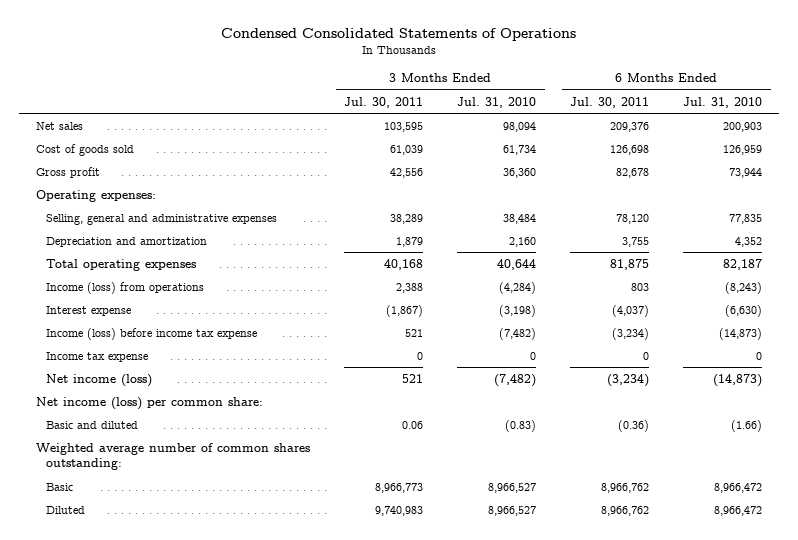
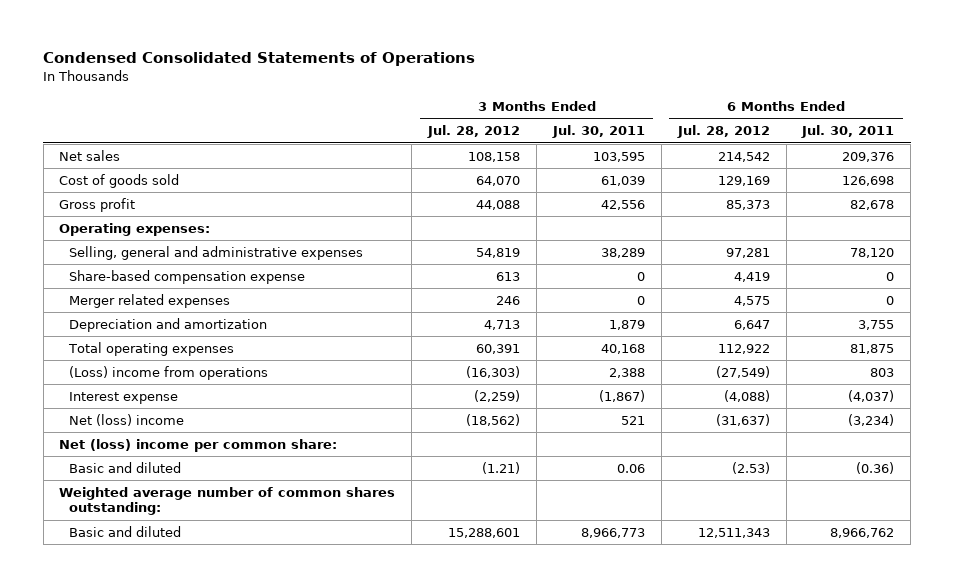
- | 3 Months Ended Jul. 30, 2011 | 3 Months Ended Jul. 31, 2010 | 6 Months Ended Jul. 30, 2011 | 6 Months Ended Jul. 31, 2010
+ | 3 Months Ended Jul. 28, 2012 | 3 Months Ended Jul. 30, 2011 | 6 Months Ended Jul. 28, 2012 | 6 Months Ended Jul. 30, 2011
+ Share-based compensation expense | 613 | 0 | 4,419 | 0
+ Merger related expenses | 246 | 0 | 4,575 | 0
- Income (loss) from operations | 2,388 | (4,284) | 803 | (8,243)
+ (Loss) income from operations | (16,303) | 2,388 | (27,549) | 803
- Income (loss) before income tax expense | 521 | (7,482) | (3,234) | (14,873)
- Income tax expense | 0 | 0 | 0 | 0
- Net income (loss) | 521 | (7,482) | (3,234) | (14,873)
- Net income (loss) per common share:
+ Net (loss) income | (18,562) | 521 | (31,637) | (3,234)
+ Net (loss) income per common share:
- Basic | 8,966,773 | 8,966,527 | 8,966,762 | 8,966,472
- Diluted | 9,740,983 | 8,966,527 | 8,966,762 | 8,966,472
+ Basic and diluted | 15,288,601 | 8,966,773 | 12,511,343 | 8,966,762

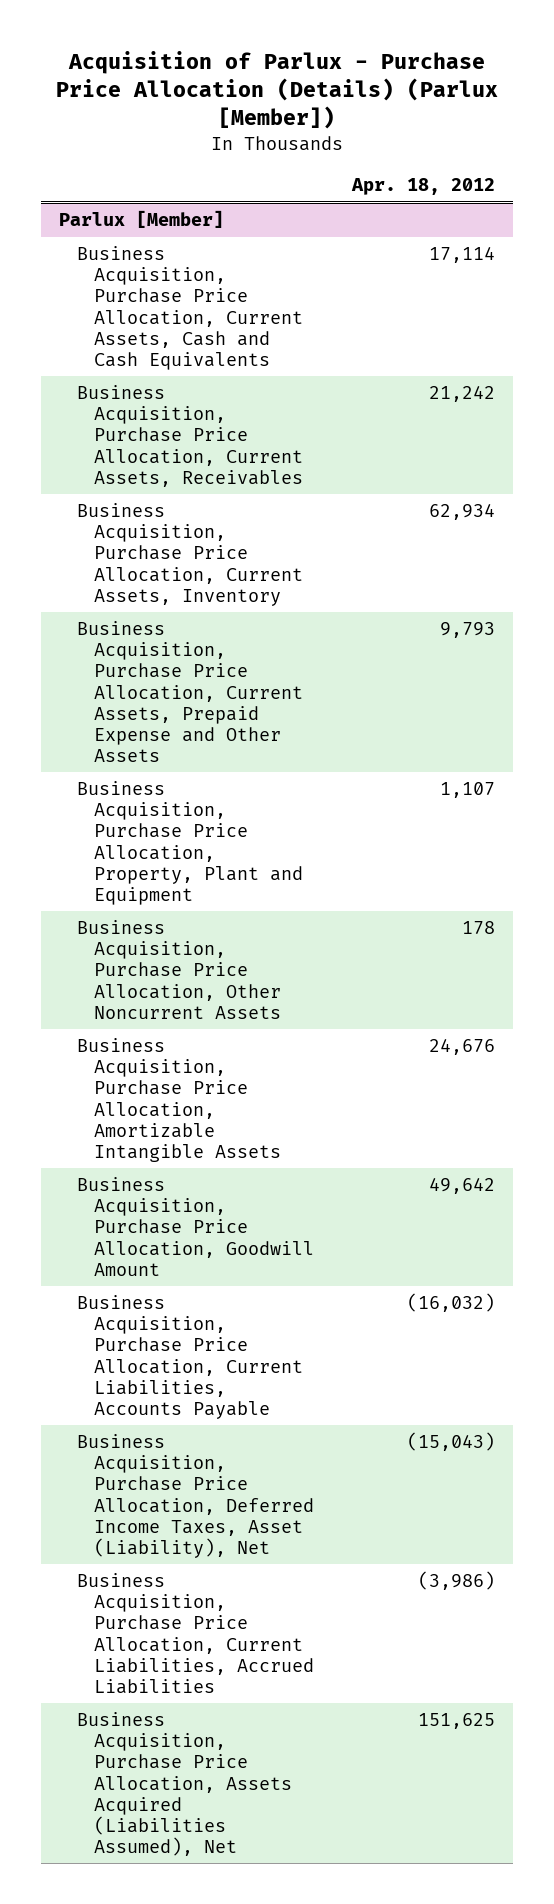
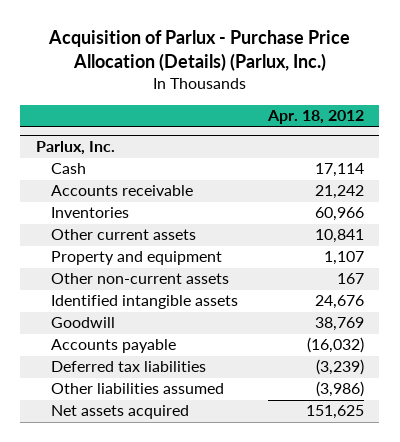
- Acquisition of Parlux - Purchase Price Allocation (Details) (Parlux [Member])
+ Acquisition of Parlux - Purchase Price Allocation (Details) (Parlux, Inc.)
- Parlux [Member]
- Business Acquisition, Purchase Price Allocation, Current Assets, Cash and Cash Equivalents | 17,114
- Business Acquisition, Purchase Price Allocation, Current Assets, Receivables | 21,242
- Business Acquisition, Purchase Price Allocation, Current Assets, Inventory | 62,934
- Business Acquisition, Purchase Price Allocation, Current Assets, Prepaid Expense and Other Assets | 9,793
- Business Acquisition, Purchase Price Allocation, Property, Plant and Equipment | 1,107
- Business Acquisition, Purchase Price Allocation, Other Noncurrent Assets | 178
- Business Acquisition, Purchase Price Allocation, Amortizable Intangible Assets | 24,676
- Business Acquisition, Purchase Price Allocation, Goodwill Amount | 49,642
- Business Acquisition, Purchase Price Allocation, Current Liabilities, Accounts Payable | (16,032)
- Business Acquisition, Purchase Price Allocation, Deferred Income Taxes, Asset (Liability), Net | (15,043)
- Business Acquisition, Purchase Price Allocation, Current Liabilities, Accrued Liabilities | (3,986)
- Business Acquisition, Purchase Price Allocation, Assets Acquired (Liabilities Assumed), Net | 151,625
+ Parlux, Inc.
+ Cash | 17,114
+ Accounts receivable | 21,242
+ Inventories | 60,966
+ Other current assets | 10,841
+ Property and equipment | 1,107
+ Other non-current assets | 167
+ Identified intangible assets | 24,676
+ Goodwill | 38,769
+ Accounts payable | (16,032)
+ Deferred tax liabilities | (3,239)
+ Other liabilities assumed | (3,986)
+ Net assets acquired | 151,625

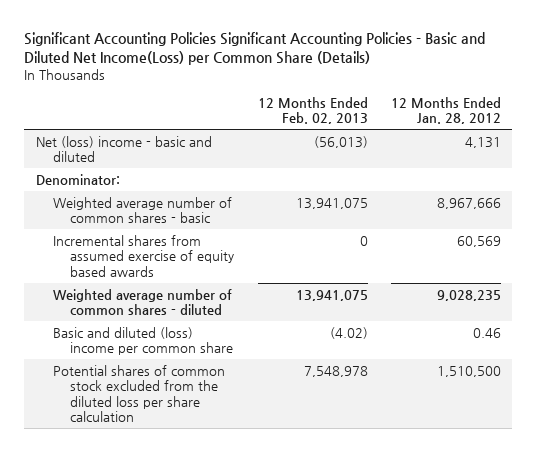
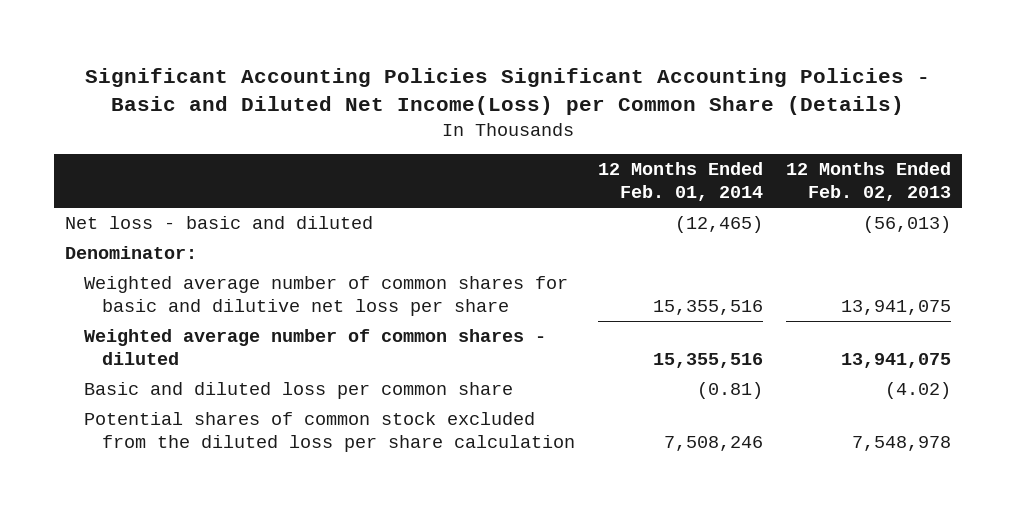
- | 12 Months Ended Feb. 02, 2013 | 12 Months Ended Jan. 28, 2012
+ | 12 Months Ended Feb. 01, 2014 | 12 Months Ended Feb. 02, 2013
- Net (loss) income - basic and diluted | (56,013) | 4,131
+ Net loss - basic and diluted | (12,465) | (56,013)
- Weighted average number of common shares - basic | 13,941,075 | 8,967,666
- Incremental shares from assumed exercise of equity based awards | 0 | 60,569
+ Weighted average number of common shares for basic and dilutive net loss per share | 15,355,516 | 13,941,075
- Basic and diluted (loss) income per common share | (4.02) | 0.46
+ Basic and diluted loss per common share | (0.81) | (4.02)

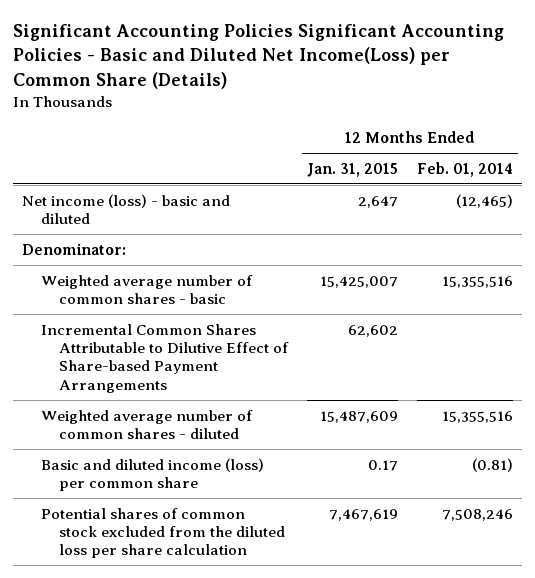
- | 12 Months Ended Feb. 01, 2014 | 12 Months Ended Feb. 02, 2013
+ | 12 Months Ended Jan. 31, 2015 | 12 Months Ended Feb. 01, 2014
- Net loss - basic and diluted | (12,465) | (56,013)
+ Net income (loss) - basic and diluted | 2,647 | (12,465)
- Weighted average number of common shares for basic and dilutive net loss per share | 15,355,516 | 13,941,075
+ Weighted average number of common shares - basic | 15,425,007 | 15,355,516
+ Incremental Common Shares Attributable to Dilutive Effect of Share-based Payment Arrangements | 62,602 |
- Basic and diluted loss per common share | (0.81) | (4.02)
+ Basic and diluted income (loss) per common share | 0.17 | (0.81)

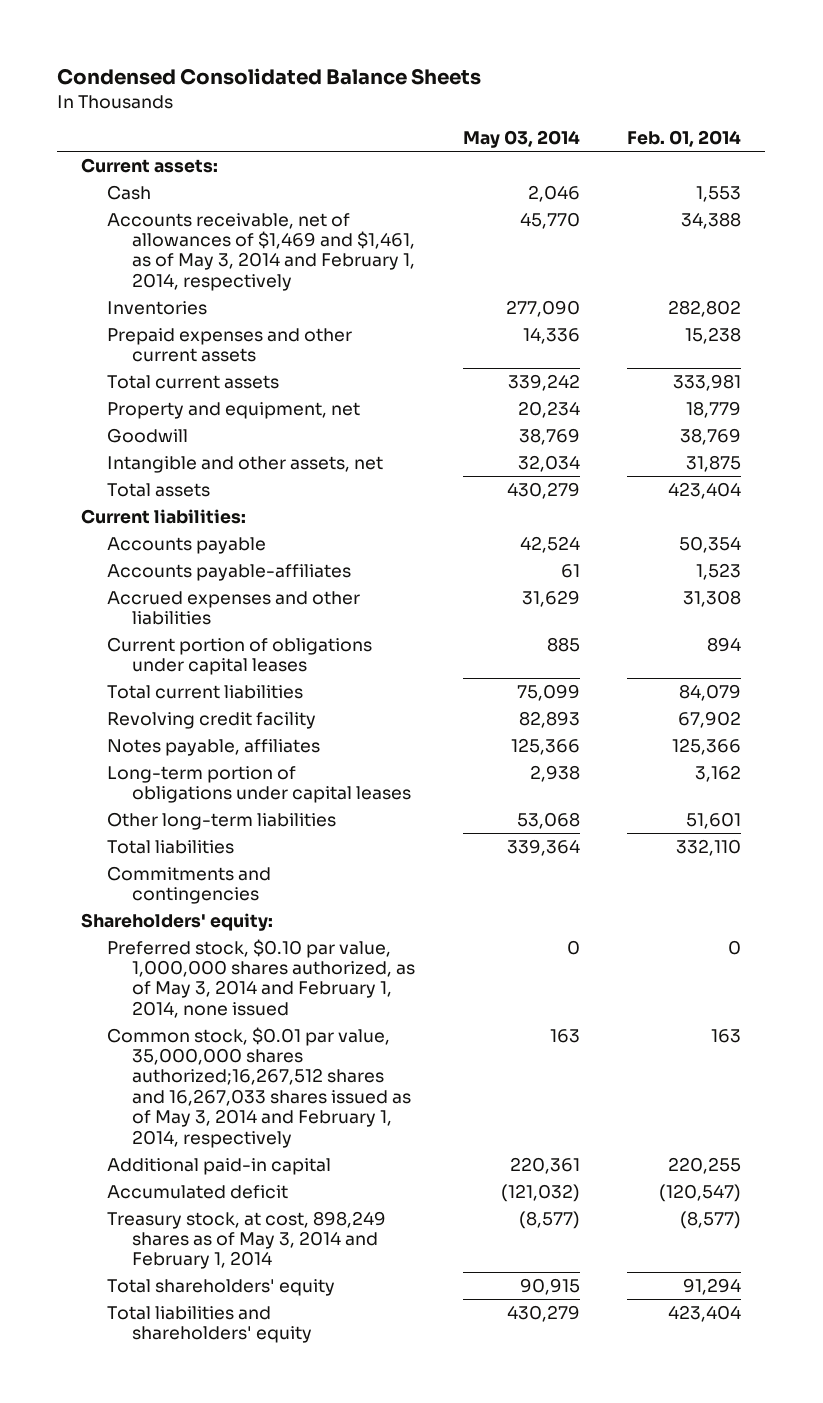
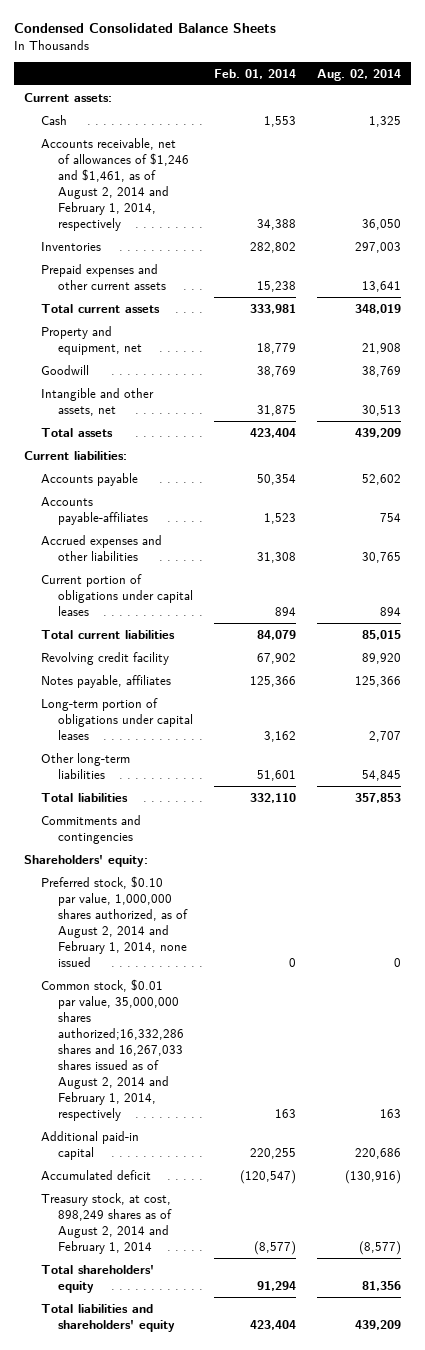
- | May 03, 2014 | Feb. 01, 2014
+ | Feb. 01, 2014 | Aug. 02, 2014
- Accounts receivable, net of allowances of $1,469 and $1,461, as of May 3, 2014 and February 1, 2014, respectively | 45,770 | 34,388
+ Accounts receivable, net of allowances of $1,246 and $1,461, as of August 2, 2014 and February 1, 2014, respectively | 34,388 | 36,050
- Preferred stock, $0.10 par value, 1,000,000 shares authorized, as of May 3, 2014 and February 1, 2014, none issued | 0 | 0
- Common stock, $0.01 par value, 35,000,000 shares authorized;16,267,512 shares and 16,267,033 shares issued as of May 3, 2014 and February 1, 2014, respectively | 163 | 163
+ Preferred stock, $0.10 par value, 1,000,000 shares authorized, as of August 2, 2014 and February 1, 2014, none issued | 0 | 0
+ Common stock, $0.01 par value, 35,000,000 shares authorized;16,332,286 shares and 16,267,033 shares issued as of August 2, 2014 and February 1, 2014, respectively | 163 | 163
- Treasury stock, at cost, 898,249 shares as of May 3, 2014 and February 1, 2014 | (8,577) | (8,577)
+ Treasury stock, at cost, 898,249 shares as of August 2, 2014 and February 1, 2014 | (8,577) | (8,577)

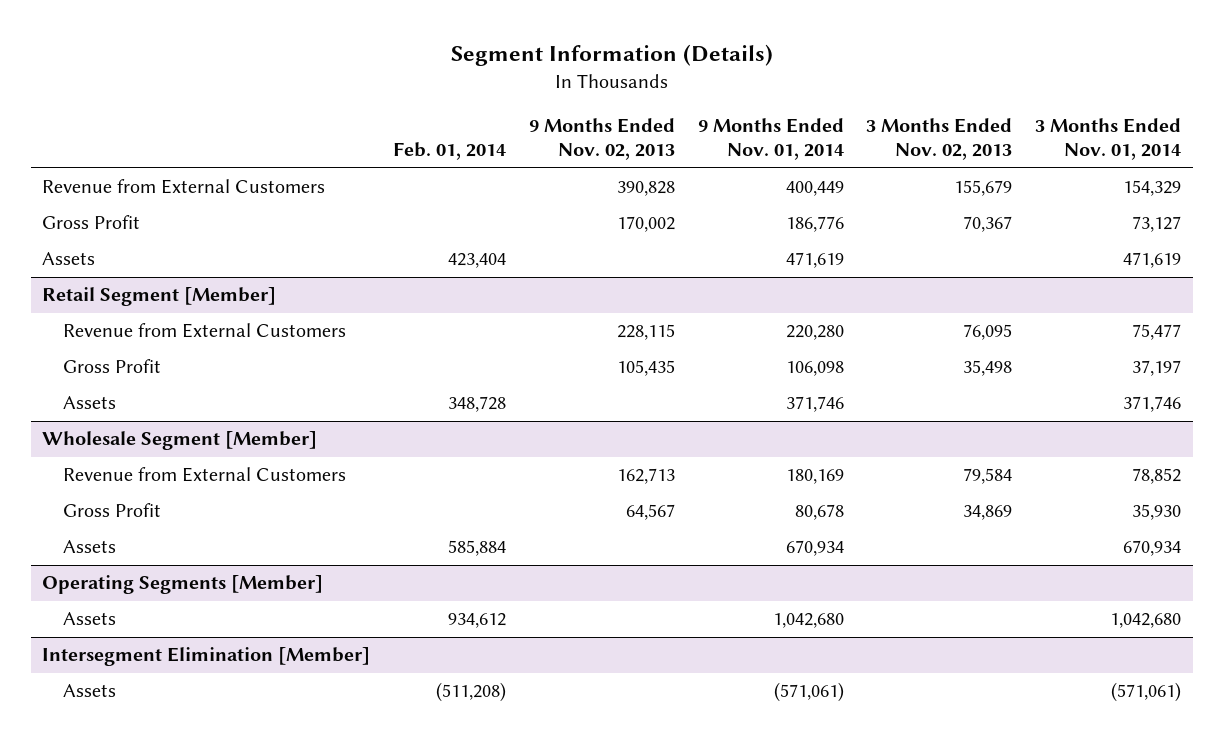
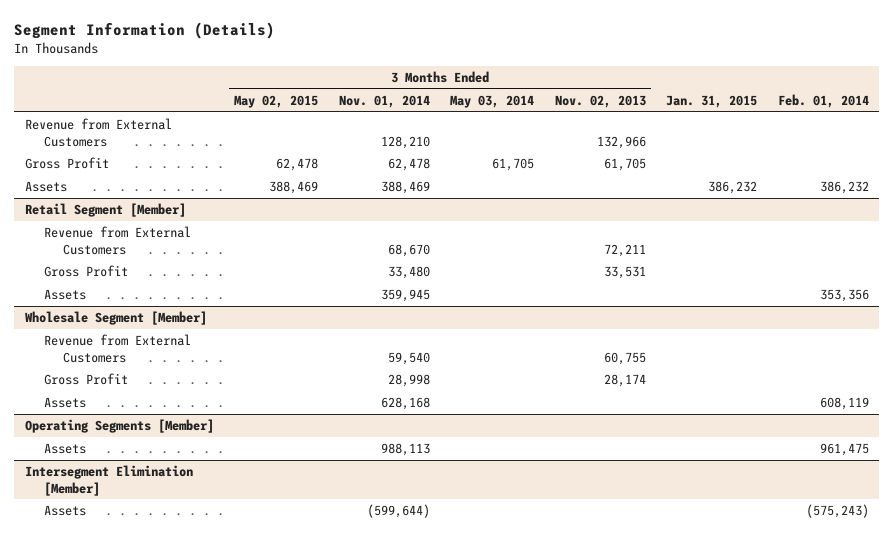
- | Feb. 01, 2014 | 9 Months Ended Nov. 02, 2013 | 9 Months Ended Nov. 01, 2014 | 3 Months Ended Nov. 02, 2013 | 3 Months Ended Nov. 01, 2014
+ | 3 Months Ended May 02, 2015 | 3 Months Ended Nov. 01, 2014 | 3 Months Ended May 03, 2014 | 3 Months Ended Nov. 02, 2013 | Jan. 31, 2015 | Feb. 01, 2014
- Revenue from External Customers | | 390,828 | 400,449 | 155,679 | 154,329
- Gross Profit | | 170,002 | 186,776 | 70,367 | 73,127
- Assets | 423,404 | | 471,619 | | 471,619
+ Revenue from External Customers | | 128,210 | | 132,966 | |
+ Gross Profit | 62,478 | 62,478 | 61,705 | 61,705 | |
+ Assets | 388,469 | 388,469 | | | 386,232 | 386,232
@ Retail Segment [Member]
- Revenue from External Customers | | 228,115 | 220,280 | 76,095 | 75,477
- Gross Profit | | 105,435 | 106,098 | 35,498 | 37,197
- Assets | 348,728 | | 371,746 | | 371,746
+ Revenue from External Customers | | 68,670 | | 72,211 | |
+ Gross Profit | | 33,480 | | 33,531 | |
+ Assets | | 359,945 | | | | 353,356
@ Wholesale Segment [Member]
- Revenue from External Customers | | 162,713 | 180,169 | 79,584 | 78,852
- Gross Profit | | 64,567 | 80,678 | 34,869 | 35,930
- Assets | 585,884 | | 670,934 | | 670,934
+ Revenue from External Customers | | 59,540 | | 60,755 | |
+ Gross Profit | | 28,998 | | 28,174 | |
+ Assets | | 628,168 | | | | 608,119
@ Operating Segments [Member]
- Assets | 934,612 | | 1,042,680 | | 1,042,680
+ Assets | | 988,113 | | | | 961,475
@ Intersegment Elimination [Member]
- Assets | (511,208) | | (571,061) | | (571,061)
+ Assets | | (599,644) | | | | (575,243)

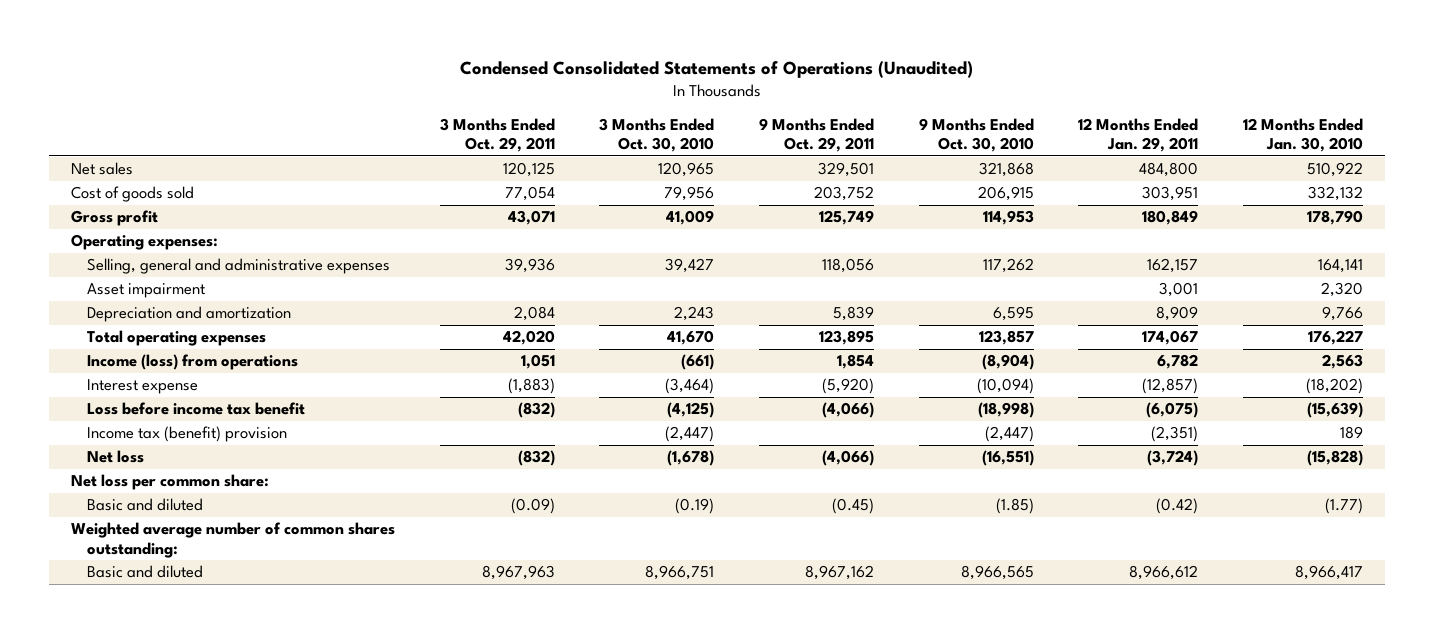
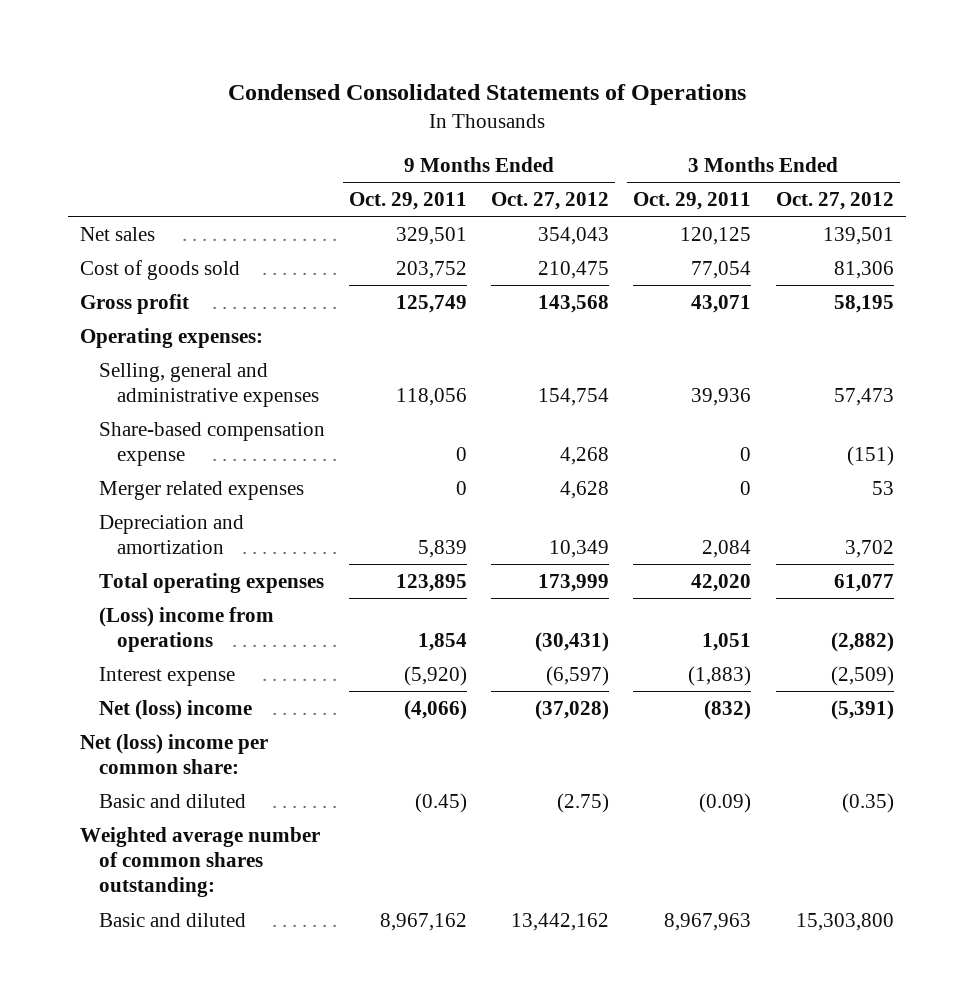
- Condensed Consolidated Statements of Operations (Unaudited)
+ Condensed Consolidated Statements of Operations
- | 3 Months Ended Oct. 29, 2011 | 3 Months Ended Oct. 30, 2010 | 9 Months Ended Oct. 29, 2011 | 9 Months Ended Oct. 30, 2010 | 12 Months Ended Jan. 29, 2011 | 12 Months Ended Jan. 30, 2010
+ | 9 Months Ended Oct. 29, 2011 | 9 Months Ended Oct. 27, 2012 | 3 Months Ended Oct. 29, 2011 | 3 Months Ended Oct. 27, 2012
- Asset impairment | | | | | 3,001 | 2,320
+ Share-based compensation expense | 0 | 4,268 | 0 | (151)
+ Merger related expenses | 0 | 4,628 | 0 | 53
- Income (loss) from operations | 1,051 | (661) | 1,854 | (8,904) | 6,782 | 2,563
+ (Loss) income from operations | 1,854 | (30,431) | 1,051 | (2,882)
- Loss before income tax benefit | (832) | (4,125) | (4,066) | (18,998) | (6,075) | (15,639)
- Income tax (benefit) provision | | (2,447) | | (2,447) | (2,351) | 189
- Net loss | (832) | (1,678) | (4,066) | (16,551) | (3,724) | (15,828)
- Net loss per common share:
+ Net (loss) income | (4,066) | (37,028) | (832) | (5,391)
+ Net (loss) income per common share:

